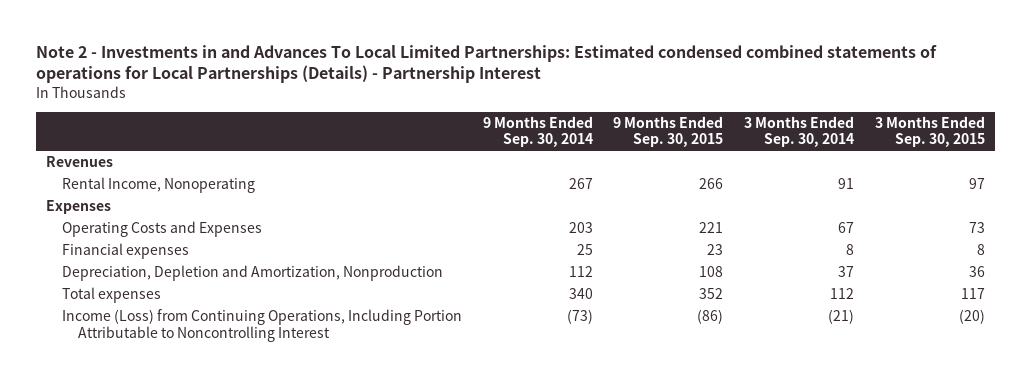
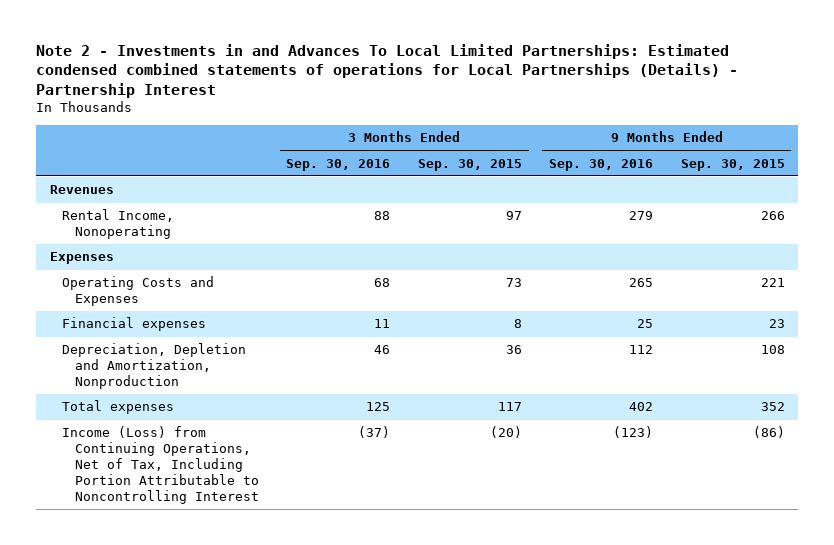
- | 9 Months Ended Sep. 30, 2014 | 9 Months Ended Sep. 30, 2015 | 3 Months Ended Sep. 30, 2014 | 3 Months Ended Sep. 30, 2015
+ | 3 Months Ended Sep. 30, 2016 | 3 Months Ended Sep. 30, 2015 | 9 Months Ended Sep. 30, 2016 | 9 Months Ended Sep. 30, 2015
- Income (Loss) from Continuing Operations, Including Portion Attributable to Noncontrolling Interest | (73) | (86) | (21) | (20)
+ Income (Loss) from Continuing Operations, Net of Tax, Including Portion Attributable to Noncontrolling Interest | (37) | (20) | (123) | (86)

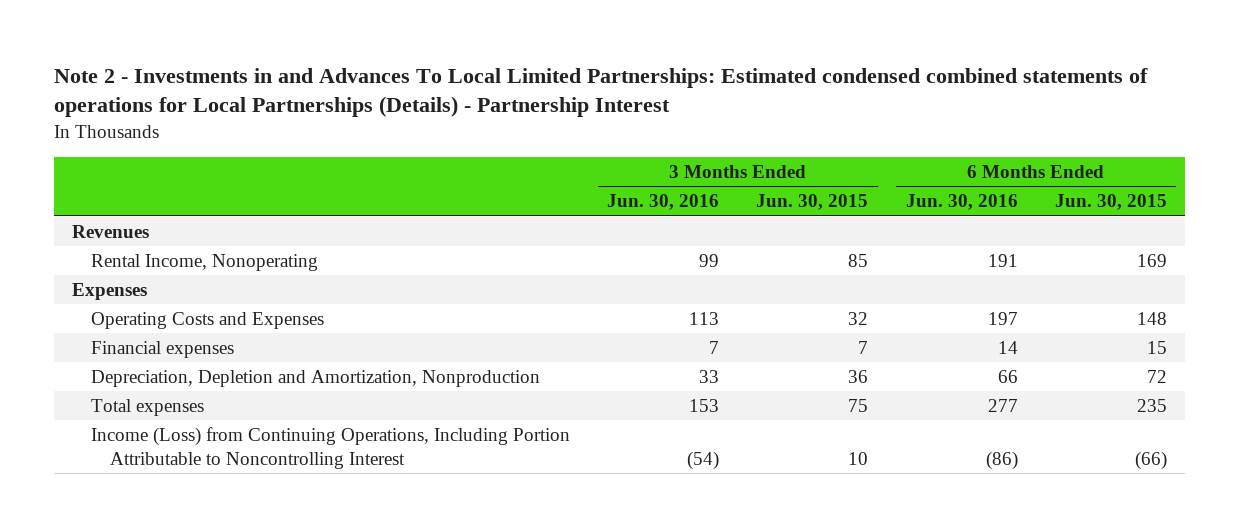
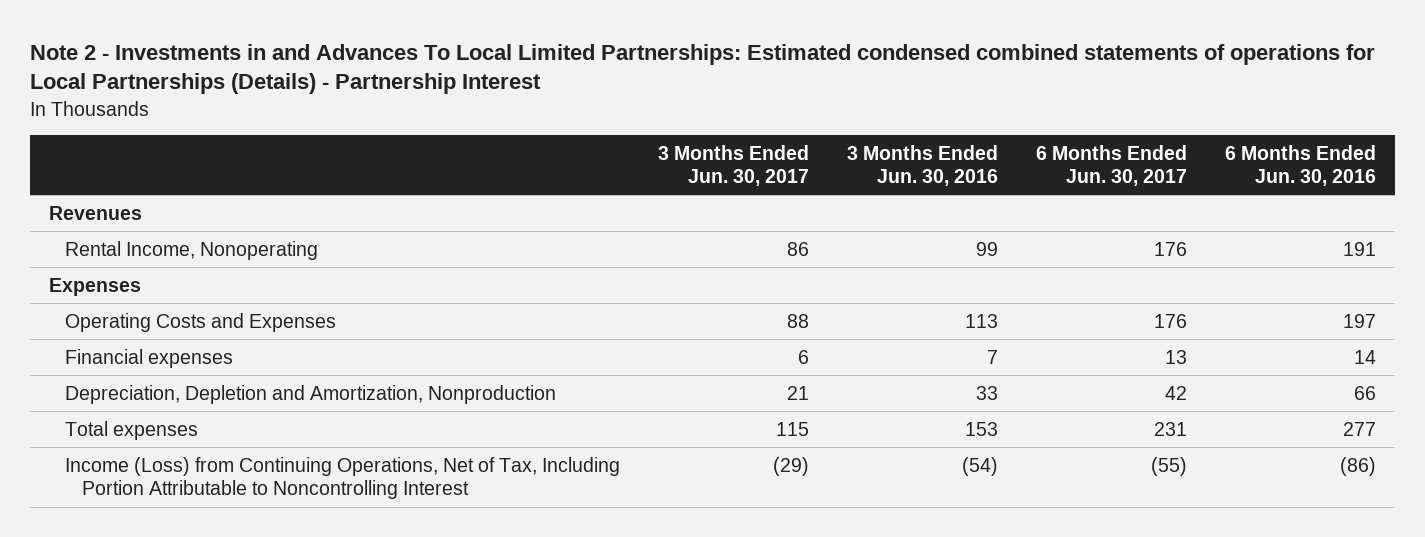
- | 3 Months Ended Jun. 30, 2016 | 3 Months Ended Jun. 30, 2015 | 6 Months Ended Jun. 30, 2016 | 6 Months Ended Jun. 30, 2015
+ | 3 Months Ended Jun. 30, 2017 | 3 Months Ended Jun. 30, 2016 | 6 Months Ended Jun. 30, 2017 | 6 Months Ended Jun. 30, 2016
- Income (Loss) from Continuing Operations, Including Portion Attributable to Noncontrolling Interest | (54) | 10 | (86) | (66)
+ Income (Loss) from Continuing Operations, Net of Tax, Including Portion Attributable to Noncontrolling Interest | (29) | (54) | (55) | (86)

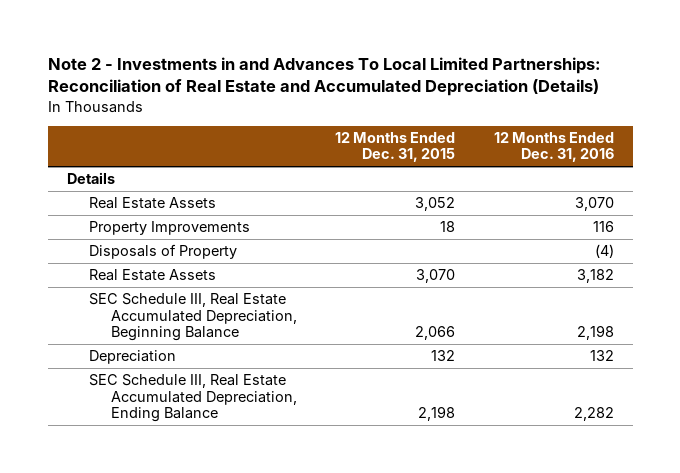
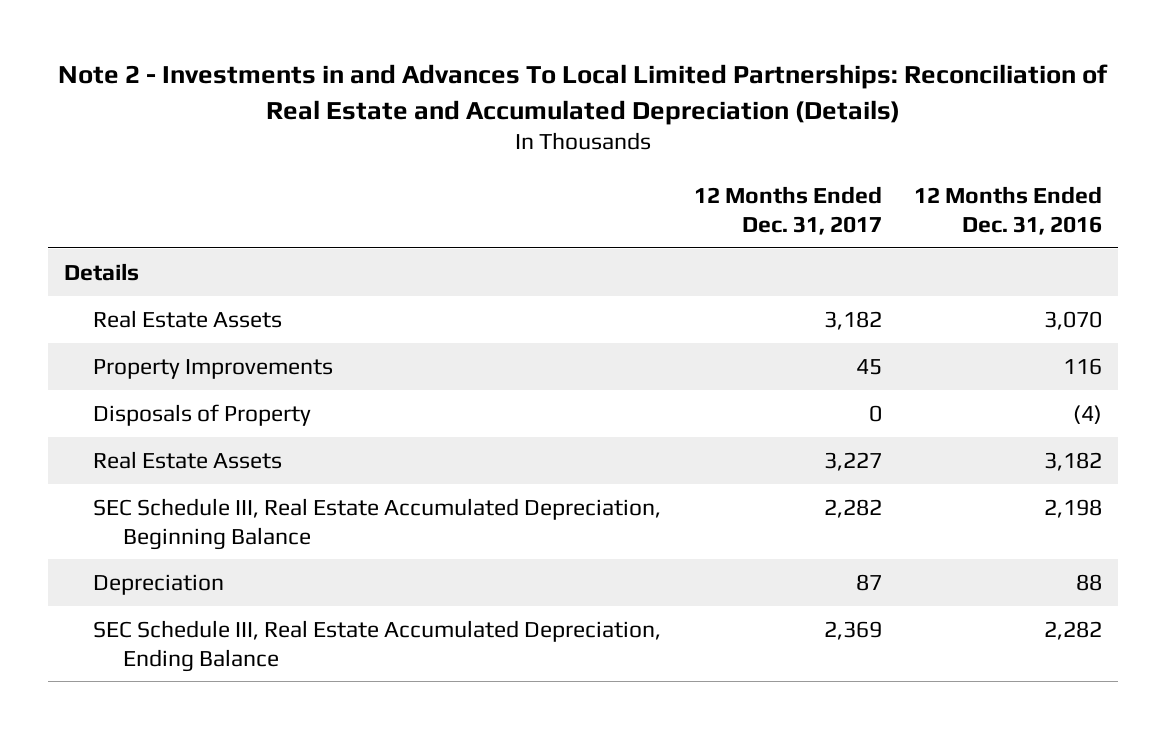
- | 12 Months Ended Dec. 31, 2015 | 12 Months Ended Dec. 31, 2016
+ | 12 Months Ended Dec. 31, 2017 | 12 Months Ended Dec. 31, 2016
- Depreciation | 132 | 132
+ Depreciation | 87 | 88

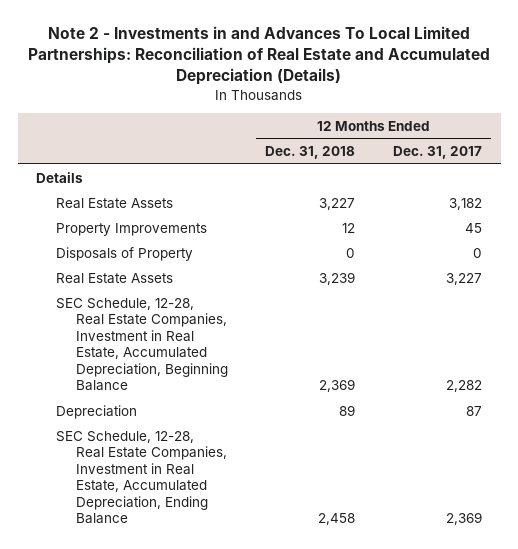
- | 12 Months Ended Dec. 31, 2017 | 12 Months Ended Dec. 31, 2016
+ | 12 Months Ended Dec. 31, 2018 | 12 Months Ended Dec. 31, 2017
- SEC Schedule III, Real Estate Accumulated Depreciation, Beginning Balance | 2,282 | 2,198
+ SEC Schedule, 12-28, Real Estate Companies, Investment in Real Estate, Accumulated Depreciation, Beginning Balance | 2,369 | 2,282
- SEC Schedule III, Real Estate Accumulated Depreciation, Ending Balance | 2,369 | 2,282
+ SEC Schedule, 12-28, Real Estate Companies, Investment in Real Estate, Accumulated Depreciation, Ending Balance | 2,458 | 2,369

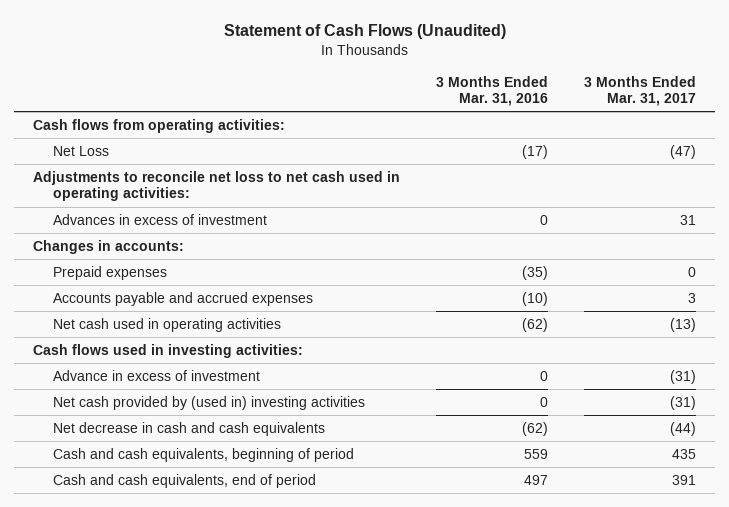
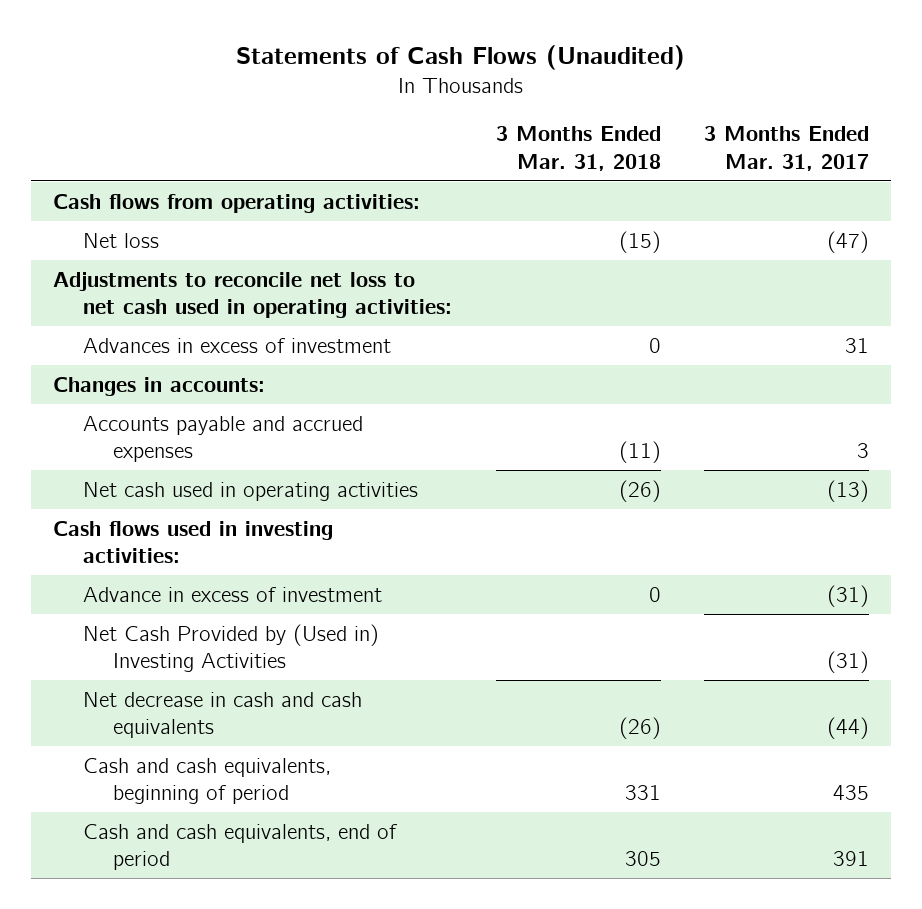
- Statement of Cash Flows (Unaudited)
+ Statements of Cash Flows (Unaudited)
- | 3 Months Ended Mar. 31, 2016 | 3 Months Ended Mar. 31, 2017
+ | 3 Months Ended Mar. 31, 2018 | 3 Months Ended Mar. 31, 2017
- Net Loss | (17) | (47)
+ Net loss | (15) | (47)
- Prepaid expenses | (35) | 0
- Net cash provided by (used in) investing activities | 0 | (31)
+ Net Cash Provided by (Used in) Investing Activities | | (31)

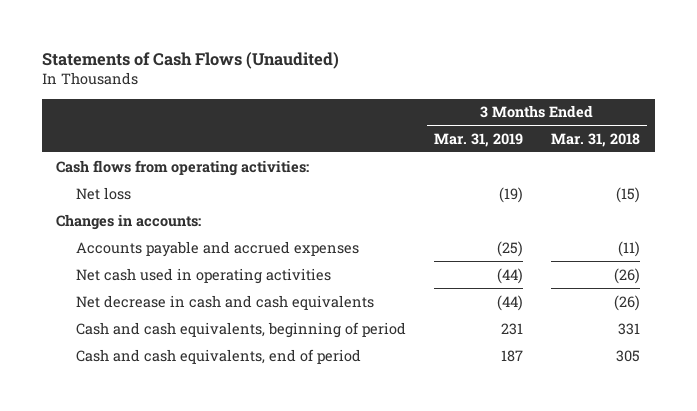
- | 3 Months Ended Mar. 31, 2018 | 3 Months Ended Mar. 31, 2017
+ | 3 Months Ended Mar. 31, 2019 | 3 Months Ended Mar. 31, 2018
- Adjustments to reconcile net loss to net cash used in operating activities:
- Advances in excess of investment | 0 | 31
- Cash flows used in investing activities:
- Advance in excess of investment | 0 | (31)
- Net Cash Provided by (Used in) Investing Activities | | (31)

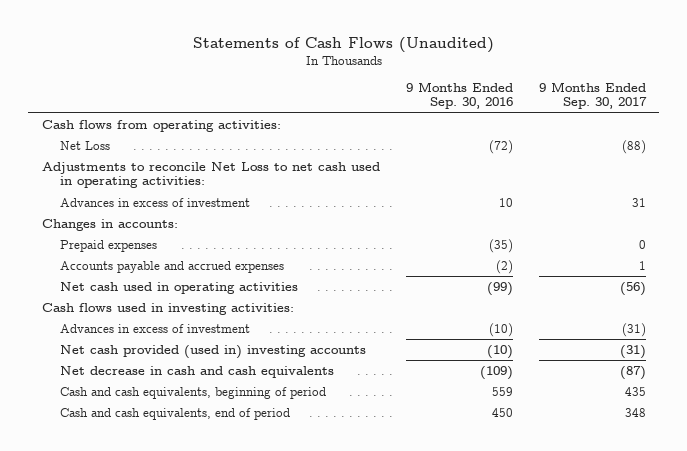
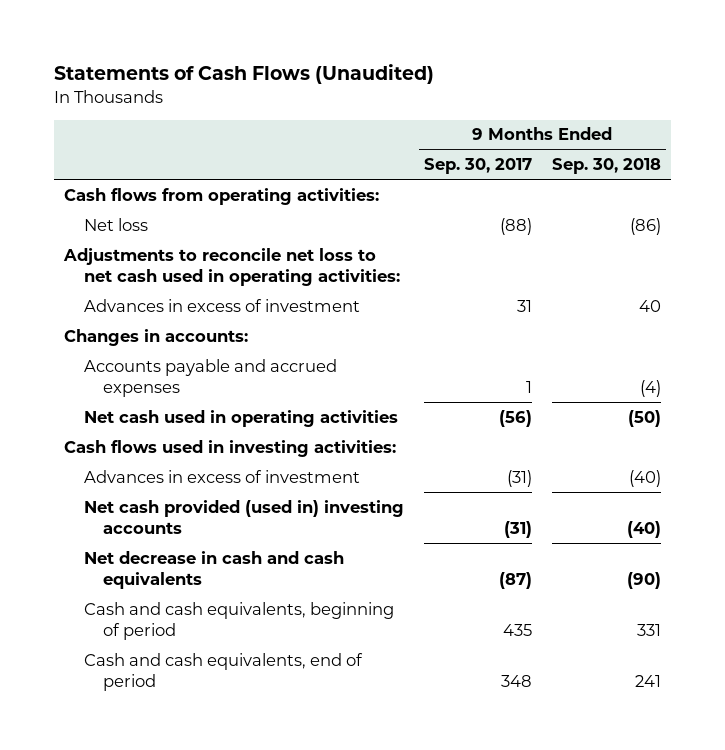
- | 9 Months Ended Sep. 30, 2016 | 9 Months Ended Sep. 30, 2017
+ | 9 Months Ended Sep. 30, 2017 | 9 Months Ended Sep. 30, 2018
- Net Loss | (72) | (88)
- Adjustments to reconcile Net Loss to net cash used in operating activities:
+ Net loss | (88) | (86)
+ Adjustments to reconcile net loss to net cash used in operating activities:
- Prepaid expenses | (35) | 0

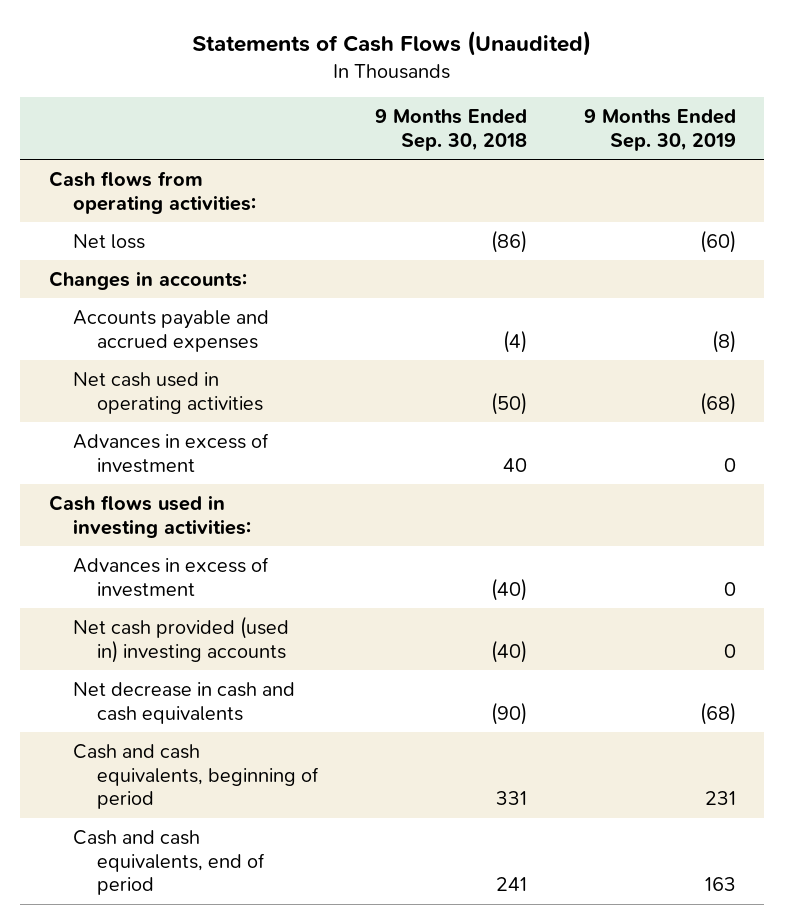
- | 9 Months Ended Sep. 30, 2017 | 9 Months Ended Sep. 30, 2018
+ | 9 Months Ended Sep. 30, 2018 | 9 Months Ended Sep. 30, 2019
- Adjustments to reconcile net loss to net cash used in operating activities:
moved down: Advances in excess of investment | 40 | 0

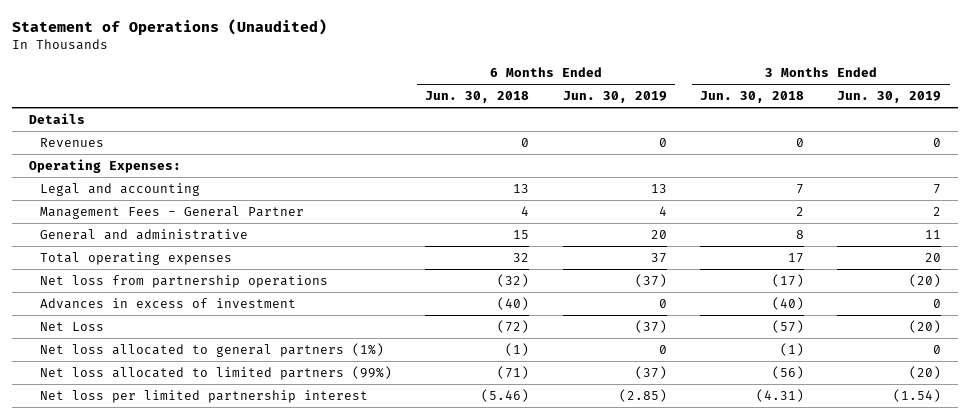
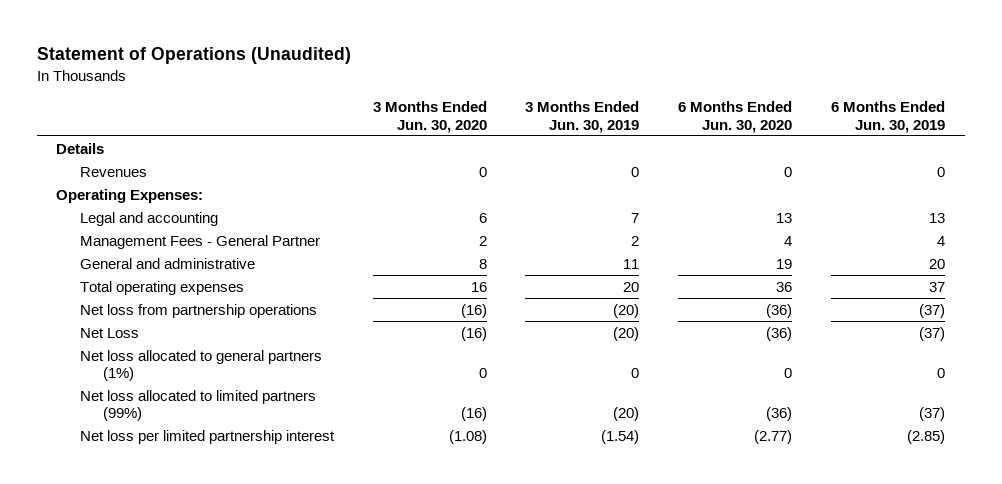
- | 6 Months Ended Jun. 30, 2018 | 6 Months Ended Jun. 30, 2019 | 3 Months Ended Jun. 30, 2018 | 3 Months Ended Jun. 30, 2019
+ | 3 Months Ended Jun. 30, 2020 | 3 Months Ended Jun. 30, 2019 | 6 Months Ended Jun. 30, 2020 | 6 Months Ended Jun. 30, 2019
- Advances in excess of investment | (40) | 0 | (40) | 0

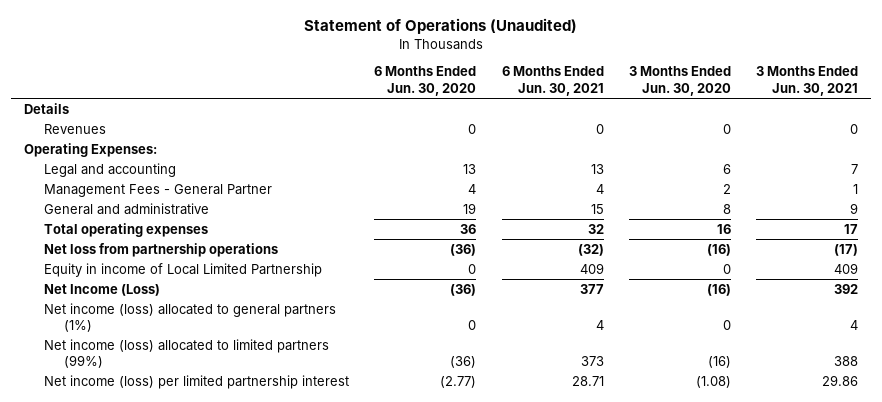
- | 3 Months Ended Jun. 30, 2020 | 3 Months Ended Jun. 30, 2019 | 6 Months Ended Jun. 30, 2020 | 6 Months Ended Jun. 30, 2019
+ | 6 Months Ended Jun. 30, 2020 | 6 Months Ended Jun. 30, 2021 | 3 Months Ended Jun. 30, 2020 | 3 Months Ended Jun. 30, 2021
- Net Loss | (16) | (20) | (36) | (37)
- Net loss allocated to general partners (1%) | 0 | 0 | 0 | 0
- Net loss allocated to limited partners (99%) | (16) | (20) | (36) | (37)
- Net loss per limited partnership interest | (1.08) | (1.54) | (2.77) | (2.85)
+ Equity in income of Local Limited Partnership | 0 | 409 | 0 | 409
+ Net Income (Loss) | (36) | 377 | (16) | 392
+ Net income (loss) allocated to general partners (1%) | 0 | 4 | 0 | 4
+ Net income (loss) allocated to limited partners (99%) | (36) | 373 | (16) | 388
+ Net income (loss) per limited partnership interest | (2.77) | 28.71 | (1.08) | 29.86

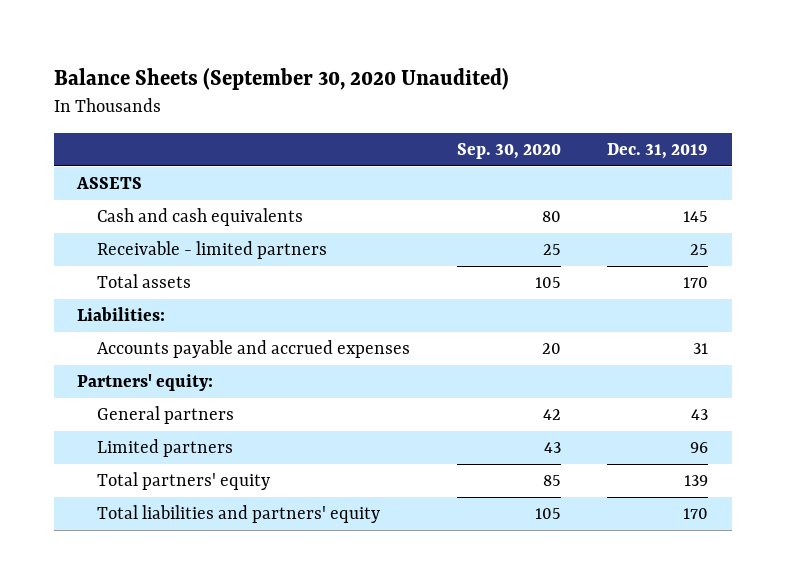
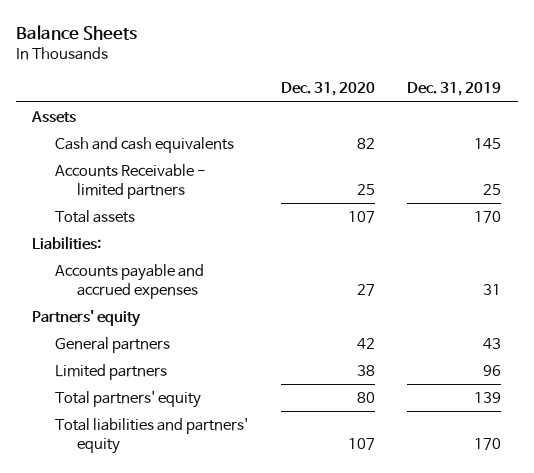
- Balance Sheets (September 30, 2020 Unaudited)
+ Balance Sheets
- | Sep. 30, 2020 | Dec. 31, 2019
+ | Dec. 31, 2020 | Dec. 31, 2019
- ASSETS
+ Assets
- Receivable - limited partners | 25 | 25
+ Accounts Receivable - limited partners | 25 | 25
- Partners' equity:
+ Partners' equity

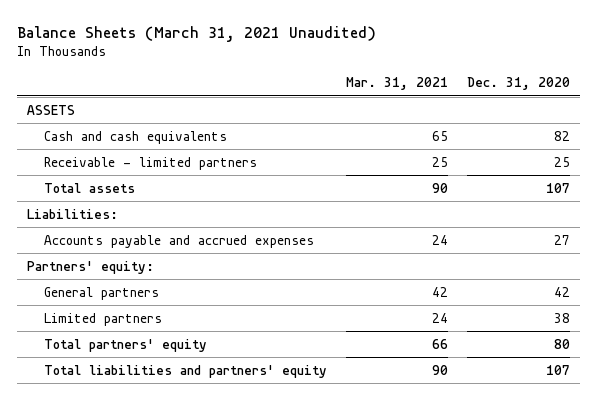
- Balance Sheets
+ Balance Sheets (March 31, 2021 Unaudited)
- | Dec. 31, 2020 | Dec. 31, 2019
+ | Mar. 31, 2021 | Dec. 31, 2020
- Assets
+ ASSETS
- Accounts Receivable - limited partners | 25 | 25
+ Receivable - limited partners | 25 | 25
- Partners' equity
+ Partners' equity:

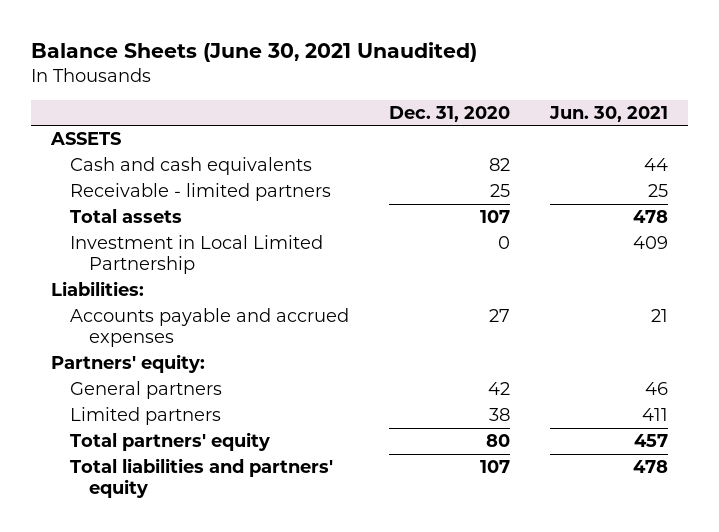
- Balance Sheets (March 31, 2021 Unaudited)
+ Balance Sheets (June 30, 2021 Unaudited)
- | Mar. 31, 2021 | Dec. 31, 2020
+ | Dec. 31, 2020 | Jun. 30, 2021
+ Investment in Local Limited Partnership | 0 | 409

